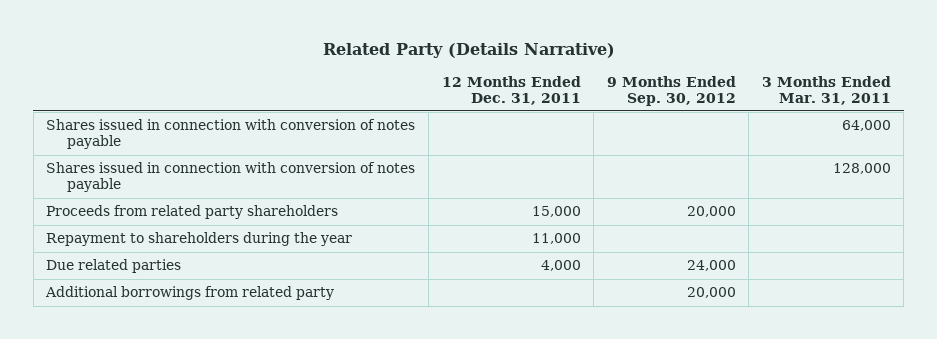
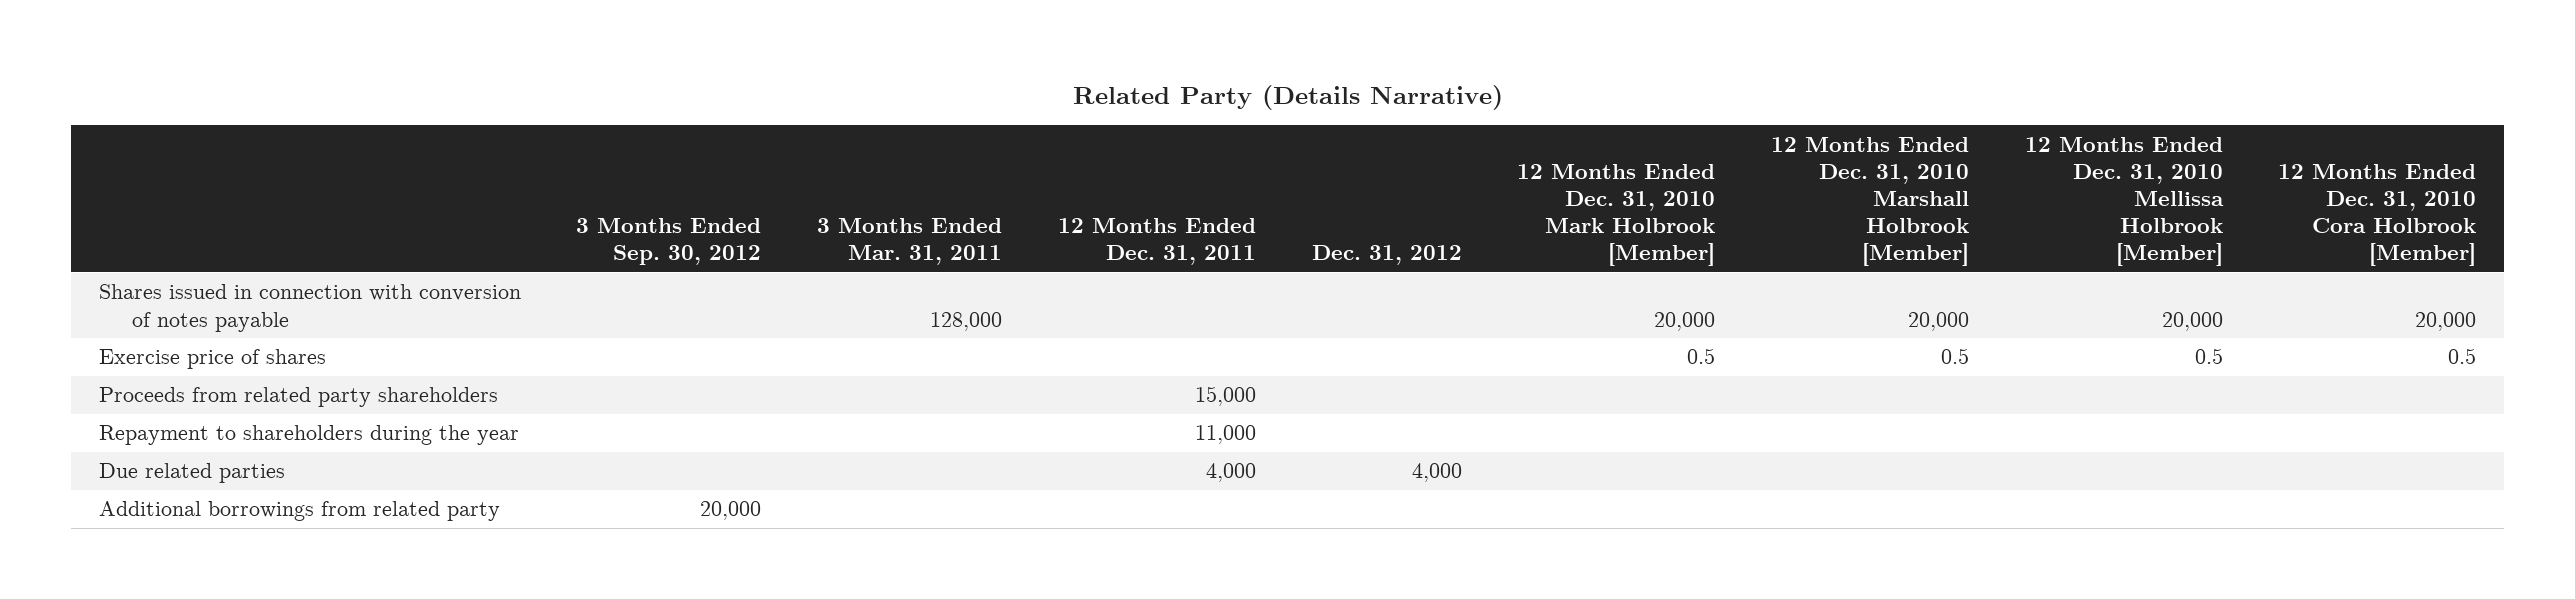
- | 12 Months Ended Dec. 31, 2011 | 9 Months Ended Sep. 30, 2012 | 3 Months Ended Mar. 31, 2011
+ | 3 Months Ended Sep. 30, 2012 | 3 Months Ended Mar. 31, 2011 | 12 Months Ended Dec. 31, 2011 | Dec. 31, 2012 | 12 Months Ended Dec. 31, 2010 Mark Holbrook [Member] | 12 Months Ended Dec. 31, 2010 Marshall Holbrook [Member] | 12 Months Ended Dec. 31, 2010 Mellissa Holbrook [Member] | 12 Months Ended Dec. 31, 2010 Cora Holbrook [Member]
- Shares issued in connection with conversion of notes payable | | | 64,000
+ Exercise price of shares | | | | | 0.5 | 0.5 | 0.5 | 0.5

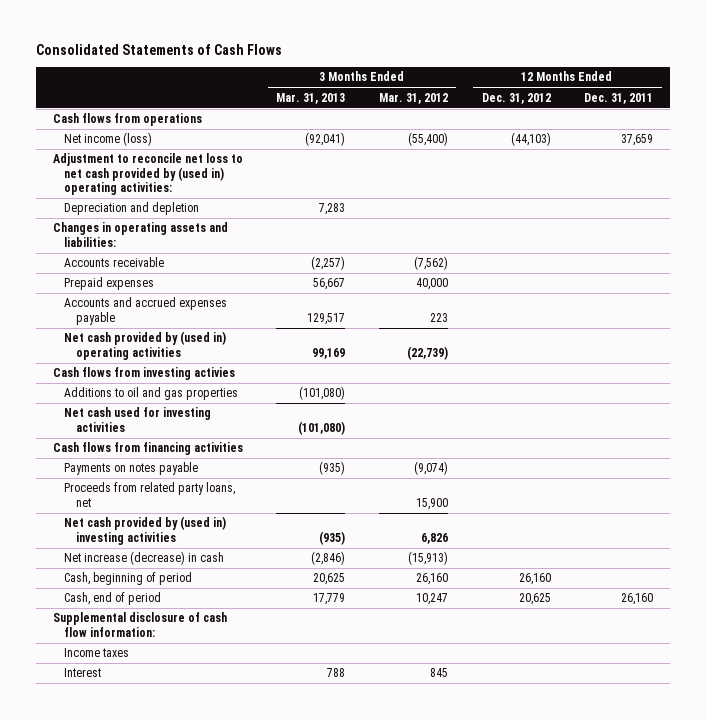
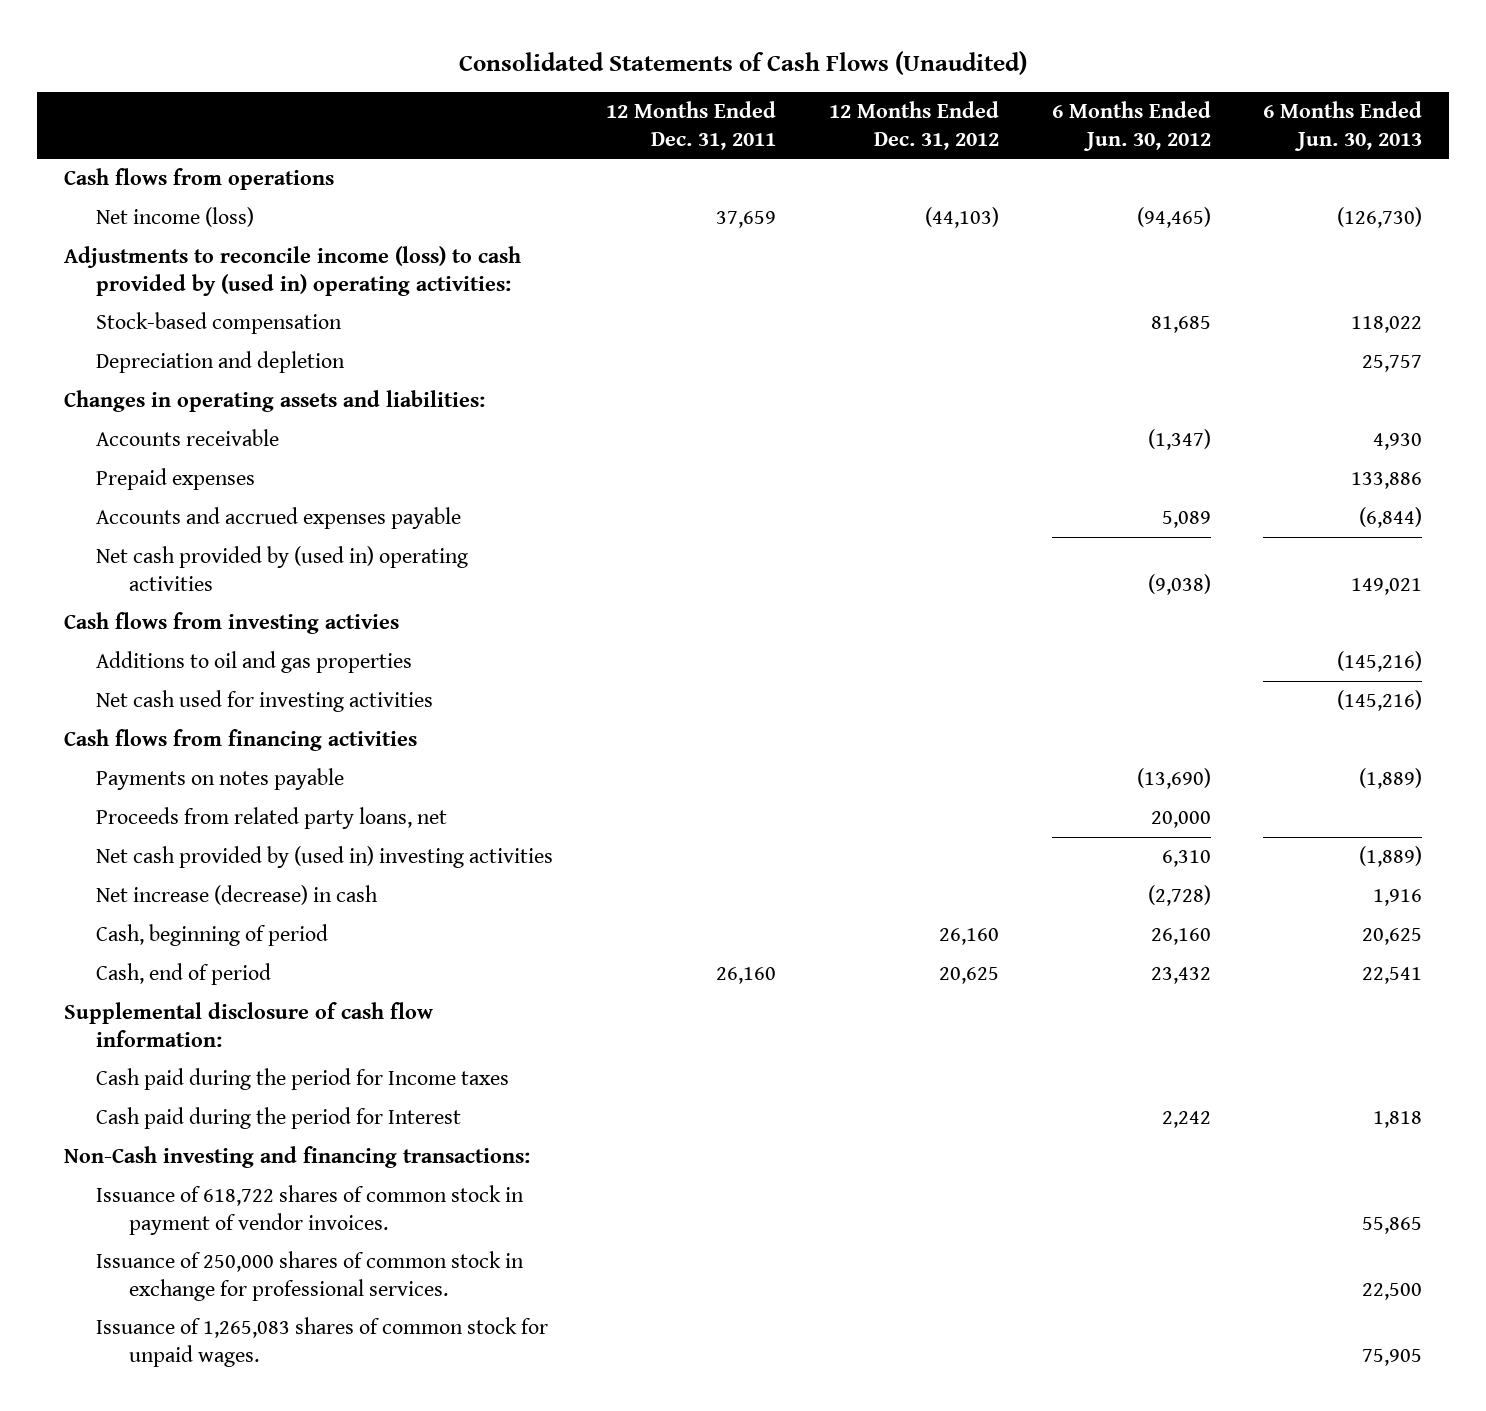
- Consolidated Statements of Cash Flows
+ Consolidated Statements of Cash Flows (Unaudited)
- | 3 Months Ended Mar. 31, 2013 | 3 Months Ended Mar. 31, 2012 | 12 Months Ended Dec. 31, 2012 | 12 Months Ended Dec. 31, 2011
+ | 12 Months Ended Dec. 31, 2011 | 12 Months Ended Dec. 31, 2012 | 6 Months Ended Jun. 30, 2012 | 6 Months Ended Jun. 30, 2013
- Adjustment to reconcile net loss to net cash provided by (used in) operating activities:
+ Adjustments to reconcile income (loss) to cash provided by (used in) operating activities:
+ Stock-based compensation | | | 81,685 | 118,022
- Income taxes
- Interest | 788 | 845 | |
+ Cash paid during the period for Income taxes
+ Cash paid during the period for Interest | | | 2,242 | 1,818
+ Non-Cash investing and financing transactions:
+ Issuance of 618,722 shares of common stock in payment of vendor invoices. | | | | 55,865
+ Issuance of 250,000 shares of common stock in exchange for professional services. | | | | 22,500
+ Issuance of 1,265,083 shares of common stock for unpaid wages. | | | | 75,905

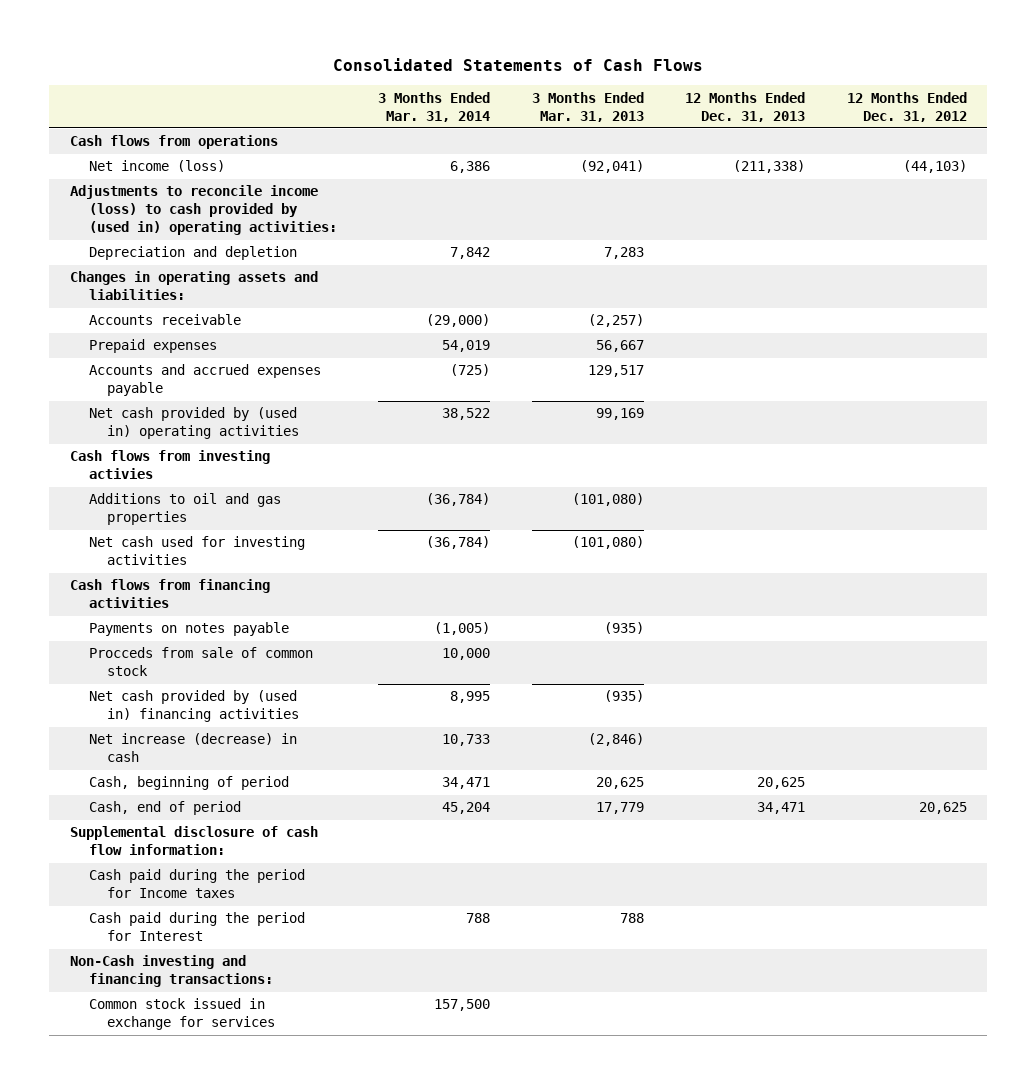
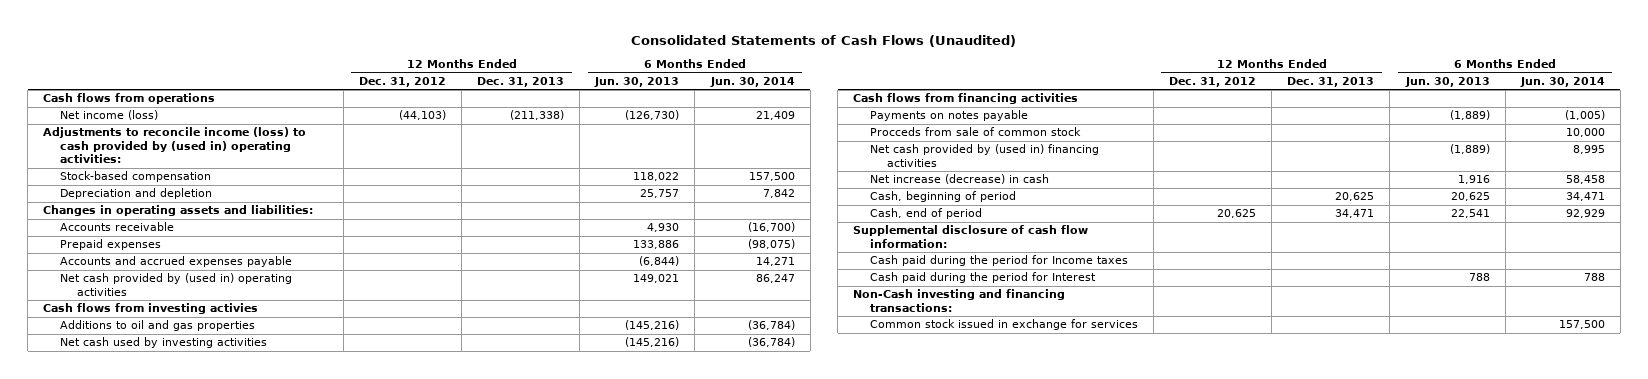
- Consolidated Statements of Cash Flows
+ Consolidated Statements of Cash Flows (Unaudited)
- | 3 Months Ended Mar. 31, 2014 | 3 Months Ended Mar. 31, 2013 | 12 Months Ended Dec. 31, 2013 | 12 Months Ended Dec. 31, 2012
+ | 12 Months Ended Dec. 31, 2012 | 12 Months Ended Dec. 31, 2013 | 6 Months Ended Jun. 30, 2013 | 6 Months Ended Jun. 30, 2014
+ Stock-based compensation | | | 118,022 | 157,500
- Net cash used for investing activities | (36,784) | (101,080) | |
+ Net cash used by investing activities | | | (145,216) | (36,784)

